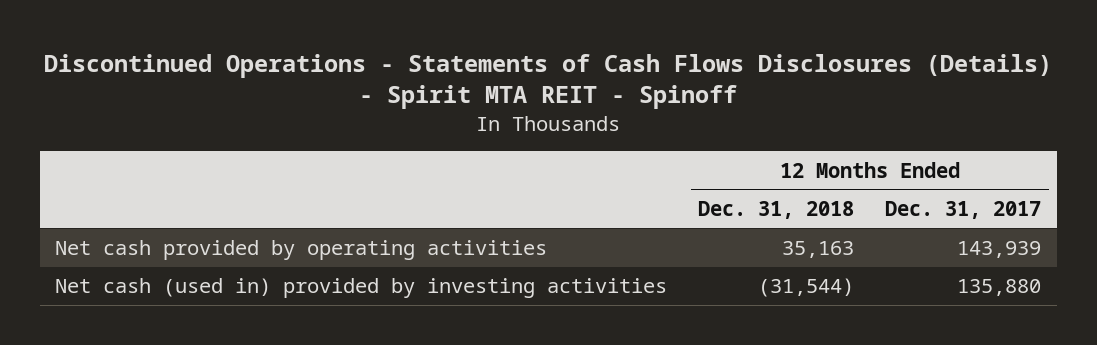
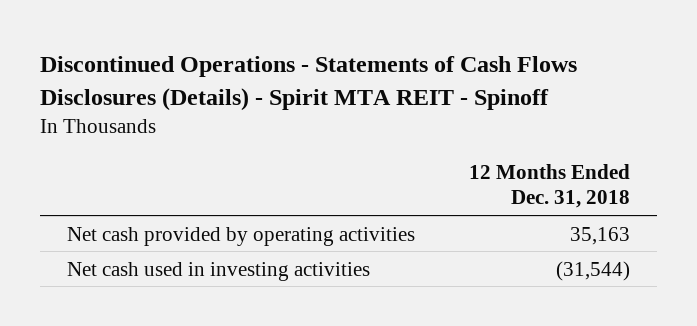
- | 12 Months Ended Dec. 31, 2018 | 12 Months Ended Dec. 31, 2017
+ | 12 Months Ended Dec. 31, 2018
- Net cash (used in) provided by investing activities | (31,544) | 135,880
+ Net cash used in investing activities | (31,544)

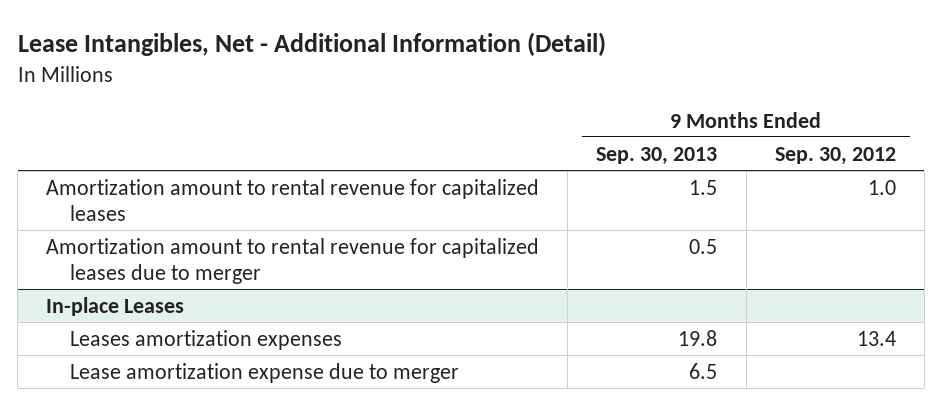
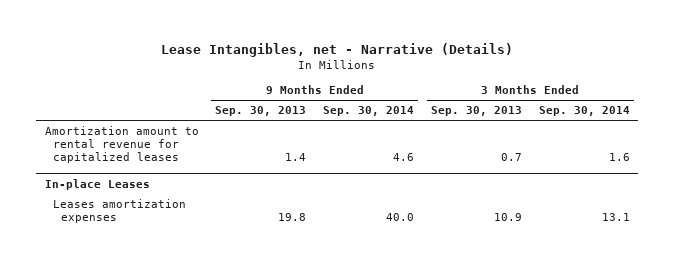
- Lease Intangibles, Net - Additional Information (Detail)
+ Lease Intangibles, net - Narrative (Details)
- | 9 Months Ended Sep. 30, 2013 | 9 Months Ended Sep. 30, 2012
+ | 9 Months Ended Sep. 30, 2013 | 9 Months Ended Sep. 30, 2014 | 3 Months Ended Sep. 30, 2013 | 3 Months Ended Sep. 30, 2014
- Amortization amount to rental revenue for capitalized leases | 1.5 | 1.0
- Amortization amount to rental revenue for capitalized leases due to merger | 0.5 |
+ Amortization amount to rental revenue for capitalized leases | 1.4 | 4.6 | 0.7 | 1.6
@ In-place Leases
- Lease amortization expense due to merger | 6.5 |

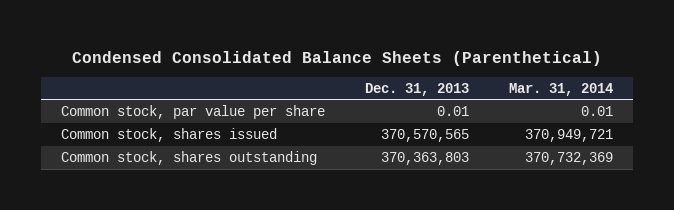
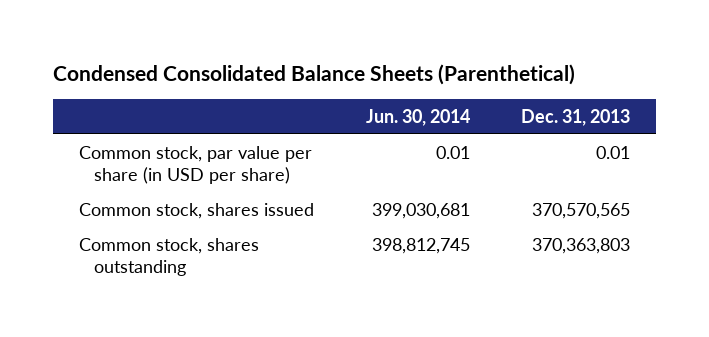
- | Dec. 31, 2013 | Mar. 31, 2014
+ | Jun. 30, 2014 | Dec. 31, 2013
- Common stock, par value per share | 0.01 | 0.01
+ Common stock, par value per share (in USD per share) | 0.01 | 0.01

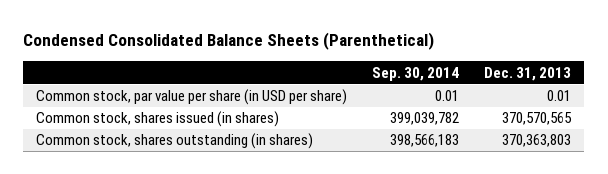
- | Jun. 30, 2014 | Dec. 31, 2013
+ | Sep. 30, 2014 | Dec. 31, 2013
- Common stock, shares issued | 399,030,681 | 370,570,565
- Common stock, shares outstanding | 398,812,745 | 370,363,803
+ Common stock, shares issued (in shares) | 399,039,782 | 370,570,565
+ Common stock, shares outstanding (in shares) | 398,566,183 | 370,363,803

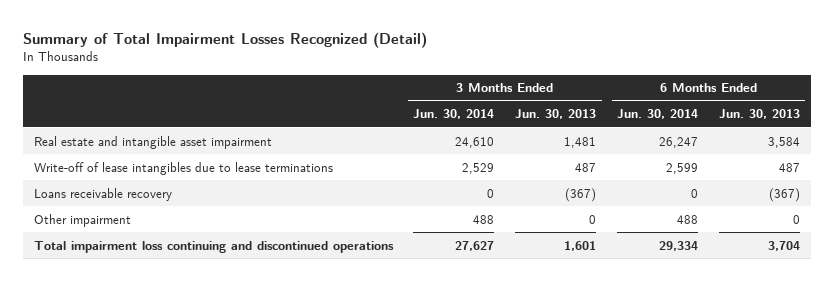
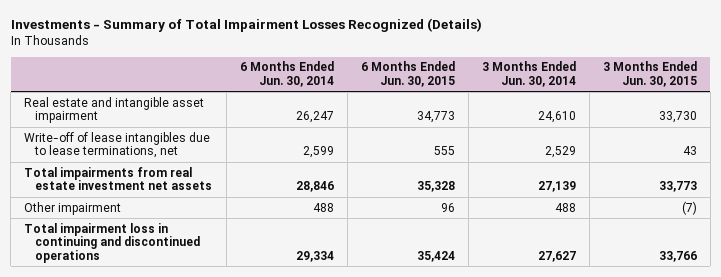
- Summary of Total Impairment Losses Recognized (Detail)
+ Investments - Summary of Total Impairment Losses Recognized (Details)
- | 3 Months Ended Jun. 30, 2014 | 3 Months Ended Jun. 30, 2013 | 6 Months Ended Jun. 30, 2014 | 6 Months Ended Jun. 30, 2013
+ | 6 Months Ended Jun. 30, 2014 | 6 Months Ended Jun. 30, 2015 | 3 Months Ended Jun. 30, 2014 | 3 Months Ended Jun. 30, 2015
- Write-off of lease intangibles due to lease terminations | 2,529 | 487 | 2,599 | 487
- Loans receivable recovery | 0 | (367) | 0 | (367)
+ Write-off of lease intangibles due to lease terminations, net | 2,599 | 555 | 2,529 | 43
+ Total impairments from real estate investment net assets | 28,846 | 35,328 | 27,139 | 33,773
- Total impairment loss continuing and discontinued operations | 27,627 | 1,601 | 29,334 | 3,704
+ Total impairment loss in continuing and discontinued operations | 29,334 | 35,424 | 27,627 | 33,766

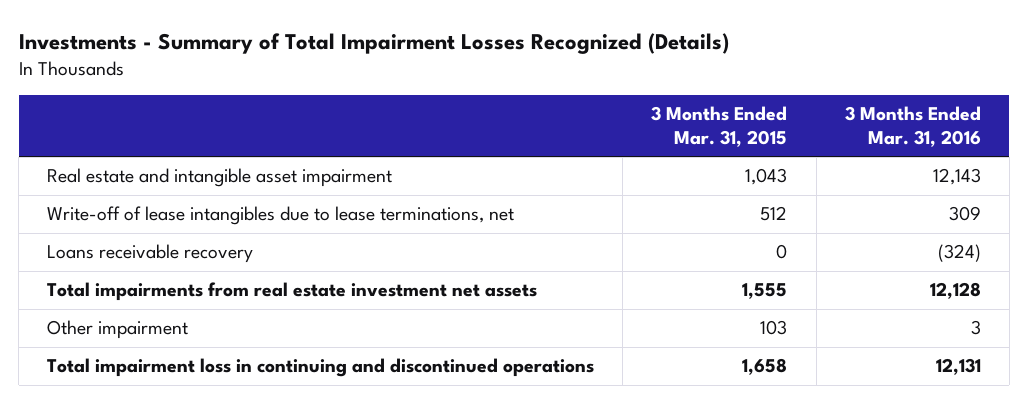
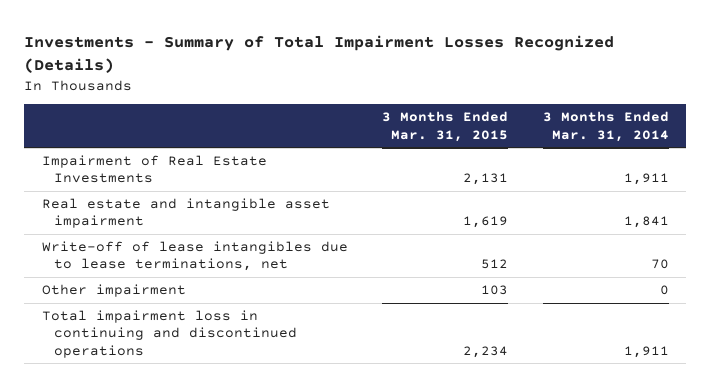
- | 3 Months Ended Mar. 31, 2015 | 3 Months Ended Mar. 31, 2016
+ | 3 Months Ended Mar. 31, 2015 | 3 Months Ended Mar. 31, 2014
- Real estate and intangible asset impairment | 1,043 | 12,143
+ Impairment of Real Estate Investments | 2,131 | 1,911
+ Real estate and intangible asset impairment | 1,619 | 1,841
- Loans receivable recovery | 0 | (324)
- Total impairments from real estate investment net assets | 1,555 | 12,128
- Total impairment loss in continuing and discontinued operations | 1,658 | 12,131
+ Total impairment loss in continuing and discontinued operations | 2,234 | 1,911

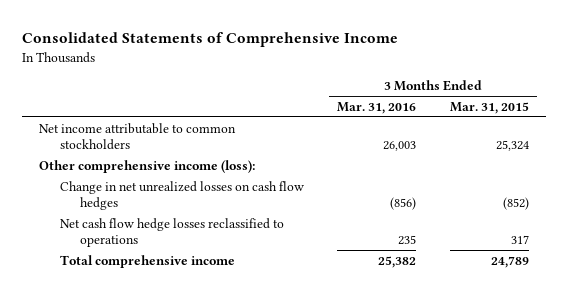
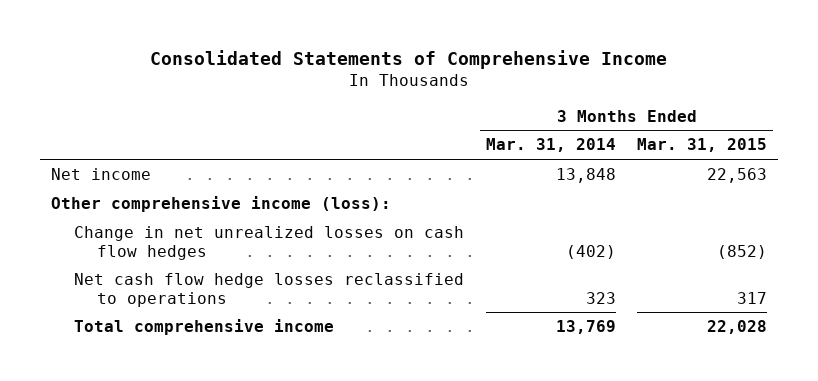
- | 3 Months Ended Mar. 31, 2016 | 3 Months Ended Mar. 31, 2015
+ | 3 Months Ended Mar. 31, 2014 | 3 Months Ended Mar. 31, 2015
- Net income attributable to common stockholders | 26,003 | 25,324
+ Net income | 13,848 | 22,563
- Total comprehensive income | 25,382 | 24,789
+ Total comprehensive income | 13,769 | 22,028

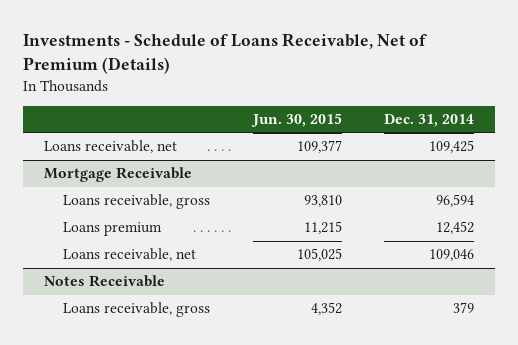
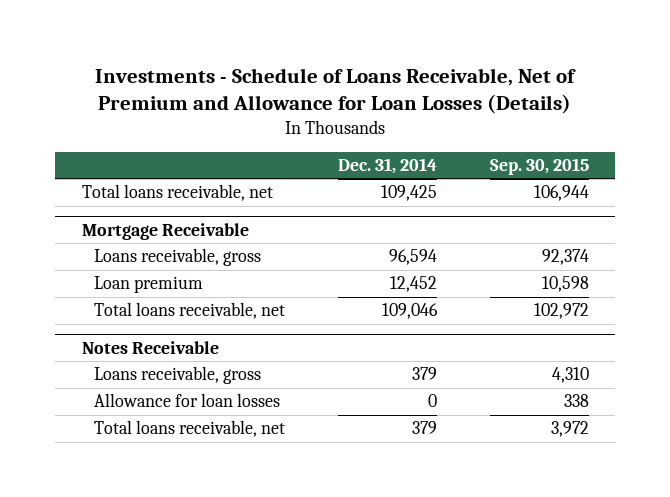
- Investments - Schedule of Loans Receivable, Net of Premium (Details)
+ Investments - Schedule of Loans Receivable, Net of Premium and Allowance for Loan Losses (Details)
- | Jun. 30, 2015 | Dec. 31, 2014
+ | Dec. 31, 2014 | Sep. 30, 2015
- Loans receivable, net | 109,377 | 109,425
+ Total loans receivable, net | 109,425 | 106,944
@ Mortgage Receivable
- Loans premium | 11,215 | 12,452
- Loans receivable, net | 105,025 | 109,046
+ Loan premium | 12,452 | 10,598
+ Total loans receivable, net | 109,046 | 102,972
@ Notes Receivable
+ Allowance for loan losses | 0 | 338
+ Total loans receivable, net | 379 | 3,972

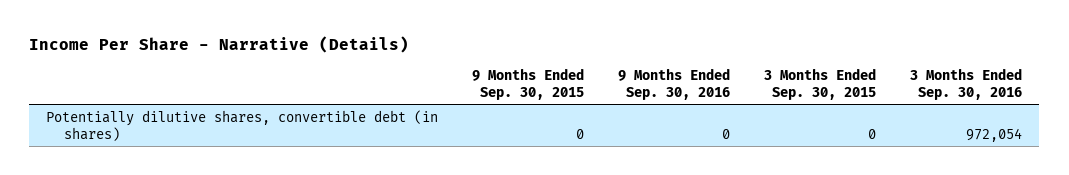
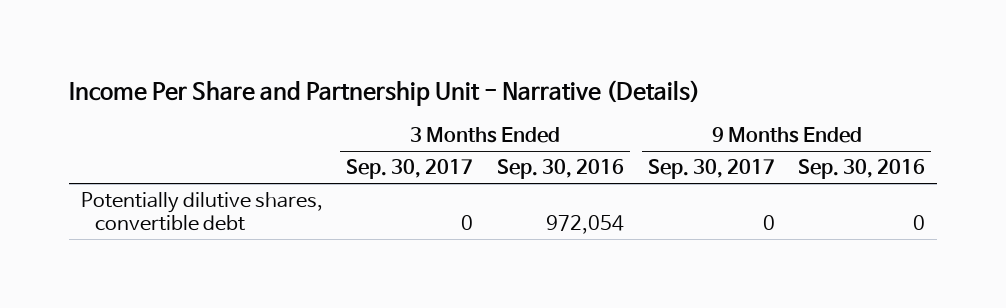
- Income Per Share - Narrative (Details)
+ Income Per Share and Partnership Unit - Narrative (Details)
- | 9 Months Ended Sep. 30, 2015 | 9 Months Ended Sep. 30, 2016 | 3 Months Ended Sep. 30, 2015 | 3 Months Ended Sep. 30, 2016
+ | 3 Months Ended Sep. 30, 2017 | 3 Months Ended Sep. 30, 2016 | 9 Months Ended Sep. 30, 2017 | 9 Months Ended Sep. 30, 2016
- Potentially dilutive shares, convertible debt (in shares) | 0 | 0 | 0 | 972,054
+ Potentially dilutive shares, convertible debt | 0 | 972,054 | 0 | 0

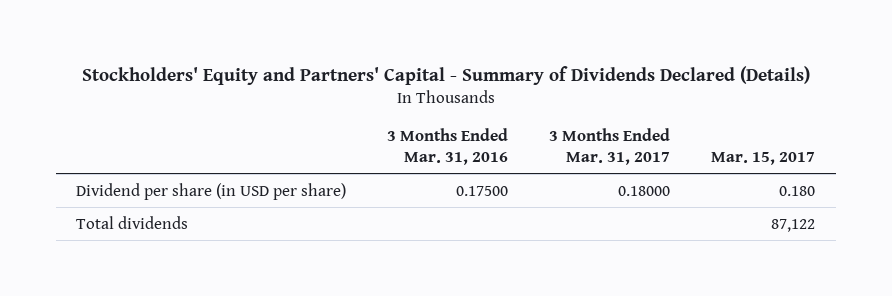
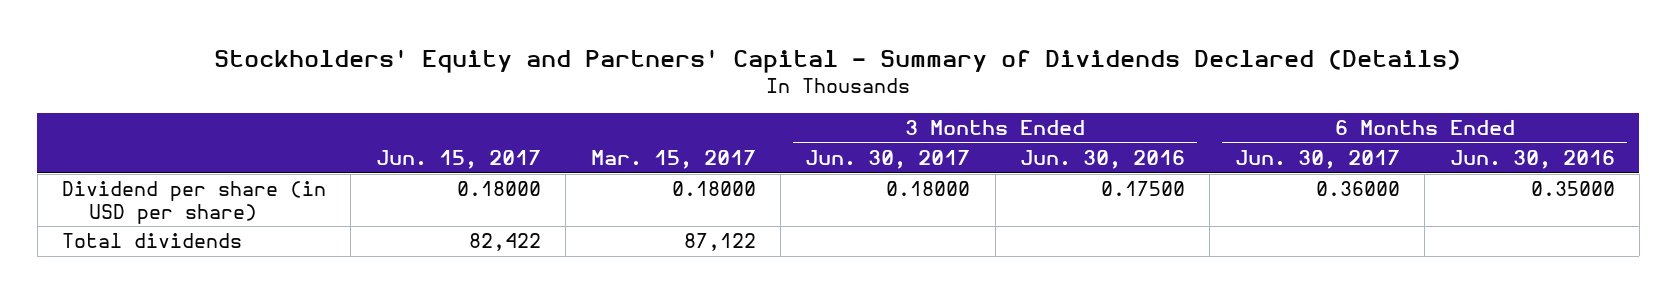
- | 3 Months Ended Mar. 31, 2016 | 3 Months Ended Mar. 31, 2017 | Mar. 15, 2017
+ | Jun. 15, 2017 | Mar. 15, 2017 | 3 Months Ended Jun. 30, 2017 | 3 Months Ended Jun. 30, 2016 | 6 Months Ended Jun. 30, 2017 | 6 Months Ended Jun. 30, 2016
- Dividend per share (in USD per share) | 0.17500 | 0.18000 | 0.180
+ Dividend per share (in USD per share) | 0.18000 | 0.18000 | 0.18000 | 0.17500 | 0.36000 | 0.35000

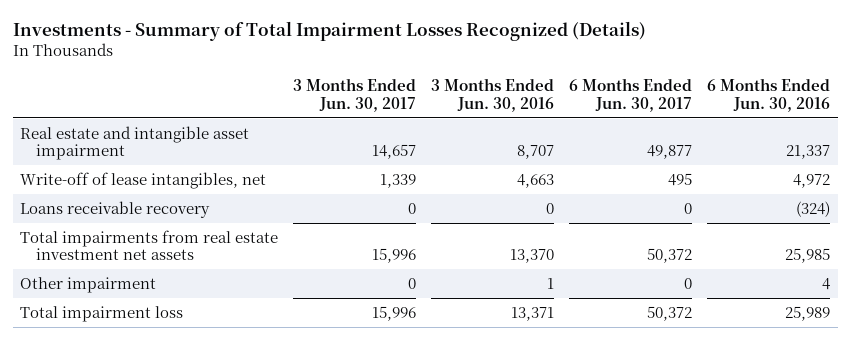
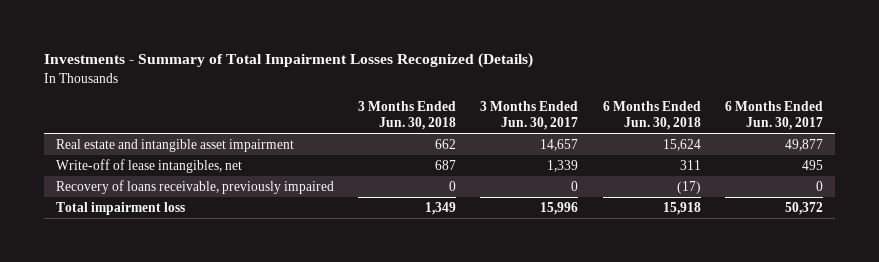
- | 3 Months Ended Jun. 30, 2017 | 3 Months Ended Jun. 30, 2016 | 6 Months Ended Jun. 30, 2017 | 6 Months Ended Jun. 30, 2016
+ | 3 Months Ended Jun. 30, 2018 | 3 Months Ended Jun. 30, 2017 | 6 Months Ended Jun. 30, 2018 | 6 Months Ended Jun. 30, 2017
- Loans receivable recovery | 0 | 0 | 0 | (324)
- Total impairments from real estate investment net assets | 15,996 | 13,370 | 50,372 | 25,985
- Other impairment | 0 | 1 | 0 | 4
+ Recovery of loans receivable, previously impaired | 0 | 0 | (17) | 0

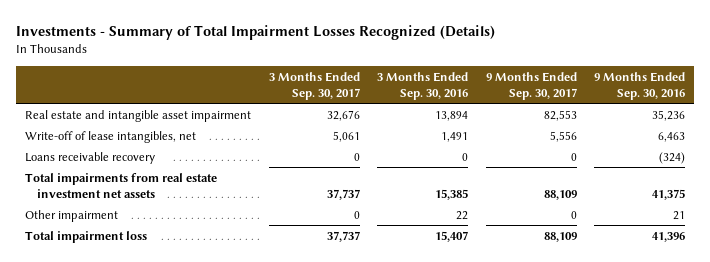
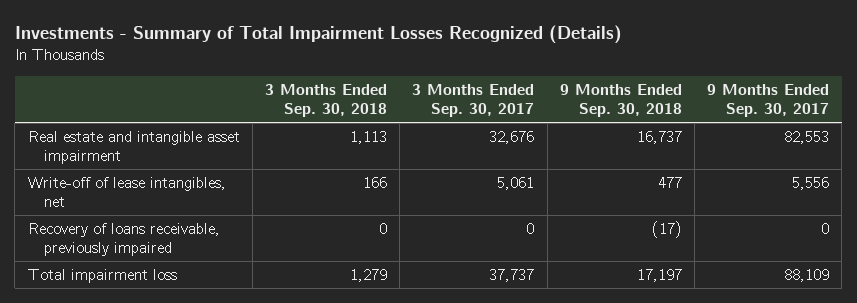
- | 3 Months Ended Sep. 30, 2017 | 3 Months Ended Sep. 30, 2016 | 9 Months Ended Sep. 30, 2017 | 9 Months Ended Sep. 30, 2016
+ | 3 Months Ended Sep. 30, 2018 | 3 Months Ended Sep. 30, 2017 | 9 Months Ended Sep. 30, 2018 | 9 Months Ended Sep. 30, 2017
- Loans receivable recovery | 0 | 0 | 0 | (324)
- Total impairments from real estate investment net assets | 37,737 | 15,385 | 88,109 | 41,375
- Other impairment | 0 | 22 | 0 | 21
+ Recovery of loans receivable, previously impaired | 0 | 0 | (17) | 0

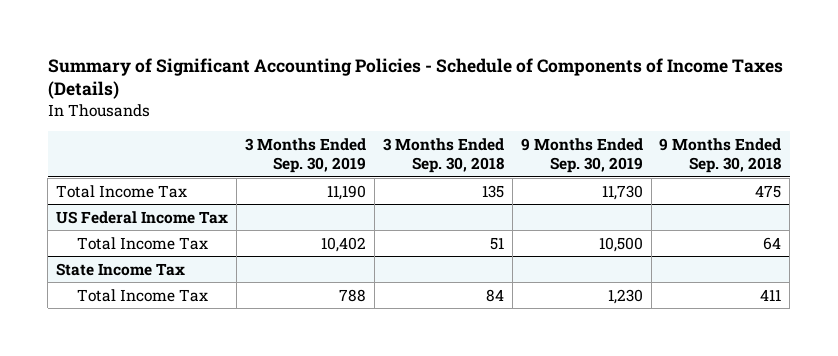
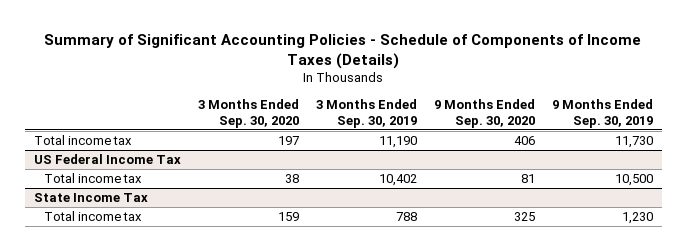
- | 3 Months Ended Sep. 30, 2019 | 3 Months Ended Sep. 30, 2018 | 9 Months Ended Sep. 30, 2019 | 9 Months Ended Sep. 30, 2018
+ | 3 Months Ended Sep. 30, 2020 | 3 Months Ended Sep. 30, 2019 | 9 Months Ended Sep. 30, 2020 | 9 Months Ended Sep. 30, 2019
- Total Income Tax | 11,190 | 135 | 11,730 | 475
+ Total income tax | 197 | 11,190 | 406 | 11,730
@ US Federal Income Tax
- Total Income Tax | 10,402 | 51 | 10,500 | 64
+ Total income tax | 38 | 10,402 | 81 | 10,500
@ State Income Tax
- Total Income Tax | 788 | 84 | 1,230 | 411
+ Total income tax | 159 | 788 | 325 | 1,230

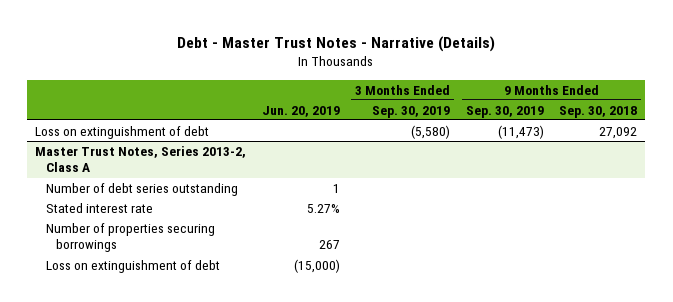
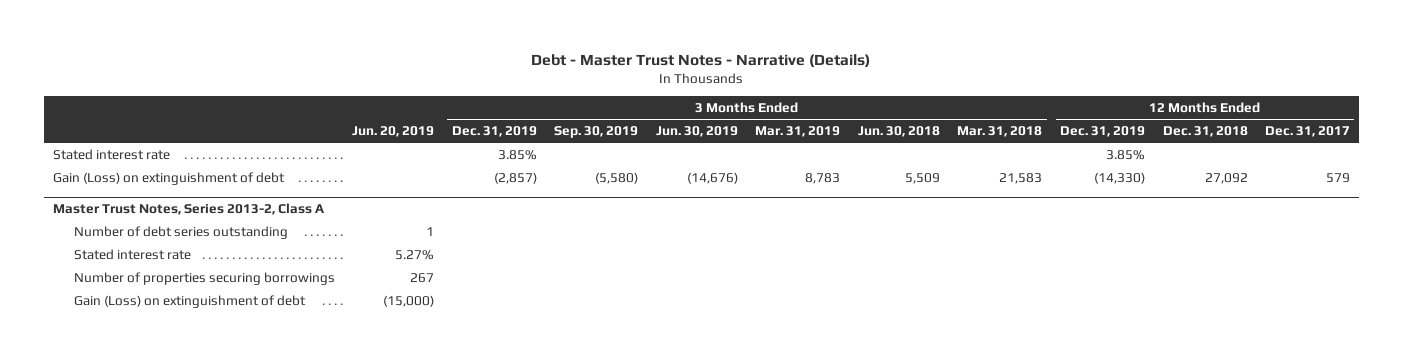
- | Jun. 20, 2019 | 3 Months Ended Sep. 30, 2019 | 9 Months Ended Sep. 30, 2019 | 9 Months Ended Sep. 30, 2018
+ | Jun. 20, 2019 | 3 Months Ended Dec. 31, 2019 | 3 Months Ended Sep. 30, 2019 | 3 Months Ended Jun. 30, 2019 | 3 Months Ended Mar. 31, 2019 | 3 Months Ended Jun. 30, 2018 | 3 Months Ended Mar. 31, 2018 | 12 Months Ended Dec. 31, 2019 | 12 Months Ended Dec. 31, 2018 | 12 Months Ended Dec. 31, 2017
- Loss on extinguishment of debt | | (5,580) | (11,473) | 27,092
+ Stated interest rate | | 3.85% | | | | | | 3.85% | |
+ Gain (Loss) on extinguishment of debt | | (2,857) | (5,580) | (14,676) | 8,783 | 5,509 | 21,583 | (14,330) | 27,092 | 579
@ Master Trust Notes, Series 2013-2, Class A
- Loss on extinguishment of debt | (15,000) | | |
+ Gain (Loss) on extinguishment of debt | (15,000) | | | | | | | | |

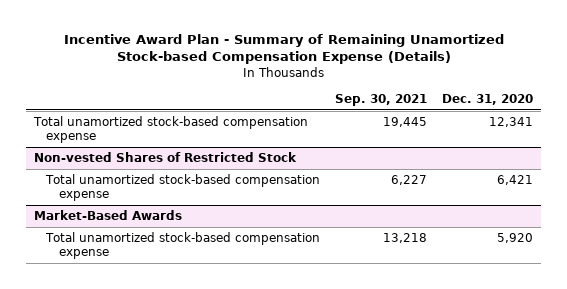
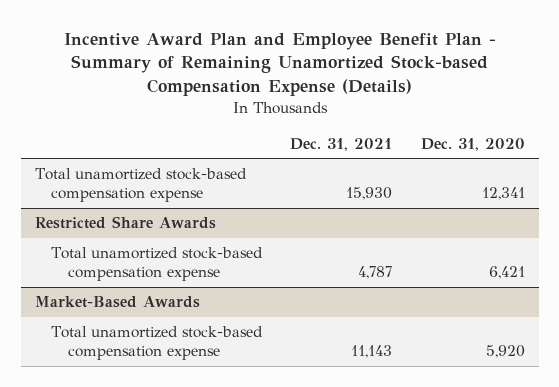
- Incentive Award Plan - Summary of Remaining Unamortized Stock-based Compensation Expense (Details)
+ Incentive Award Plan and Employee Benefit Plan - Summary of Remaining Unamortized Stock-based Compensation Expense (Details)
- | Sep. 30, 2021 | Dec. 31, 2020
+ | Dec. 31, 2021 | Dec. 31, 2020
- Non-vested Shares of Restricted Stock
+ Restricted Share Awards

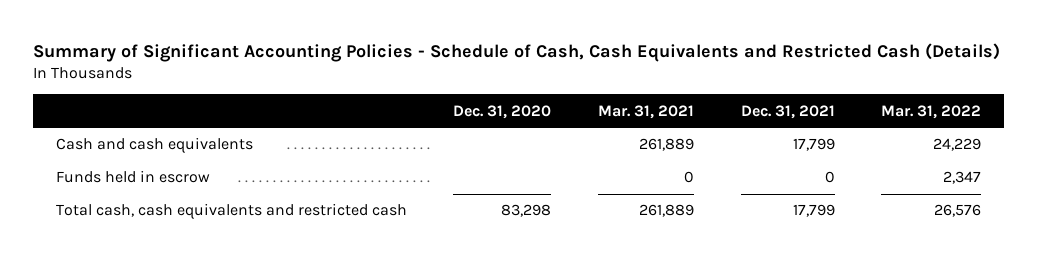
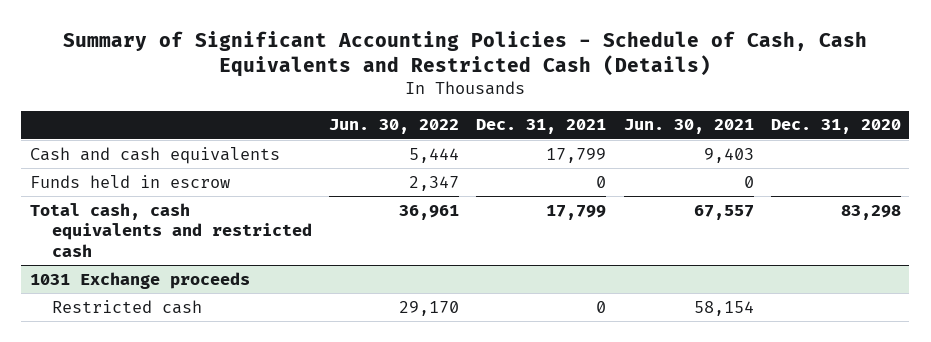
- | Dec. 31, 2020 | Mar. 31, 2021 | Dec. 31, 2021 | Mar. 31, 2022
+ | Jun. 30, 2022 | Dec. 31, 2021 | Jun. 30, 2021 | Dec. 31, 2020
+ 1031 Exchange proceeds
+ Restricted cash | 29,170 | 0 | 58,154 |

